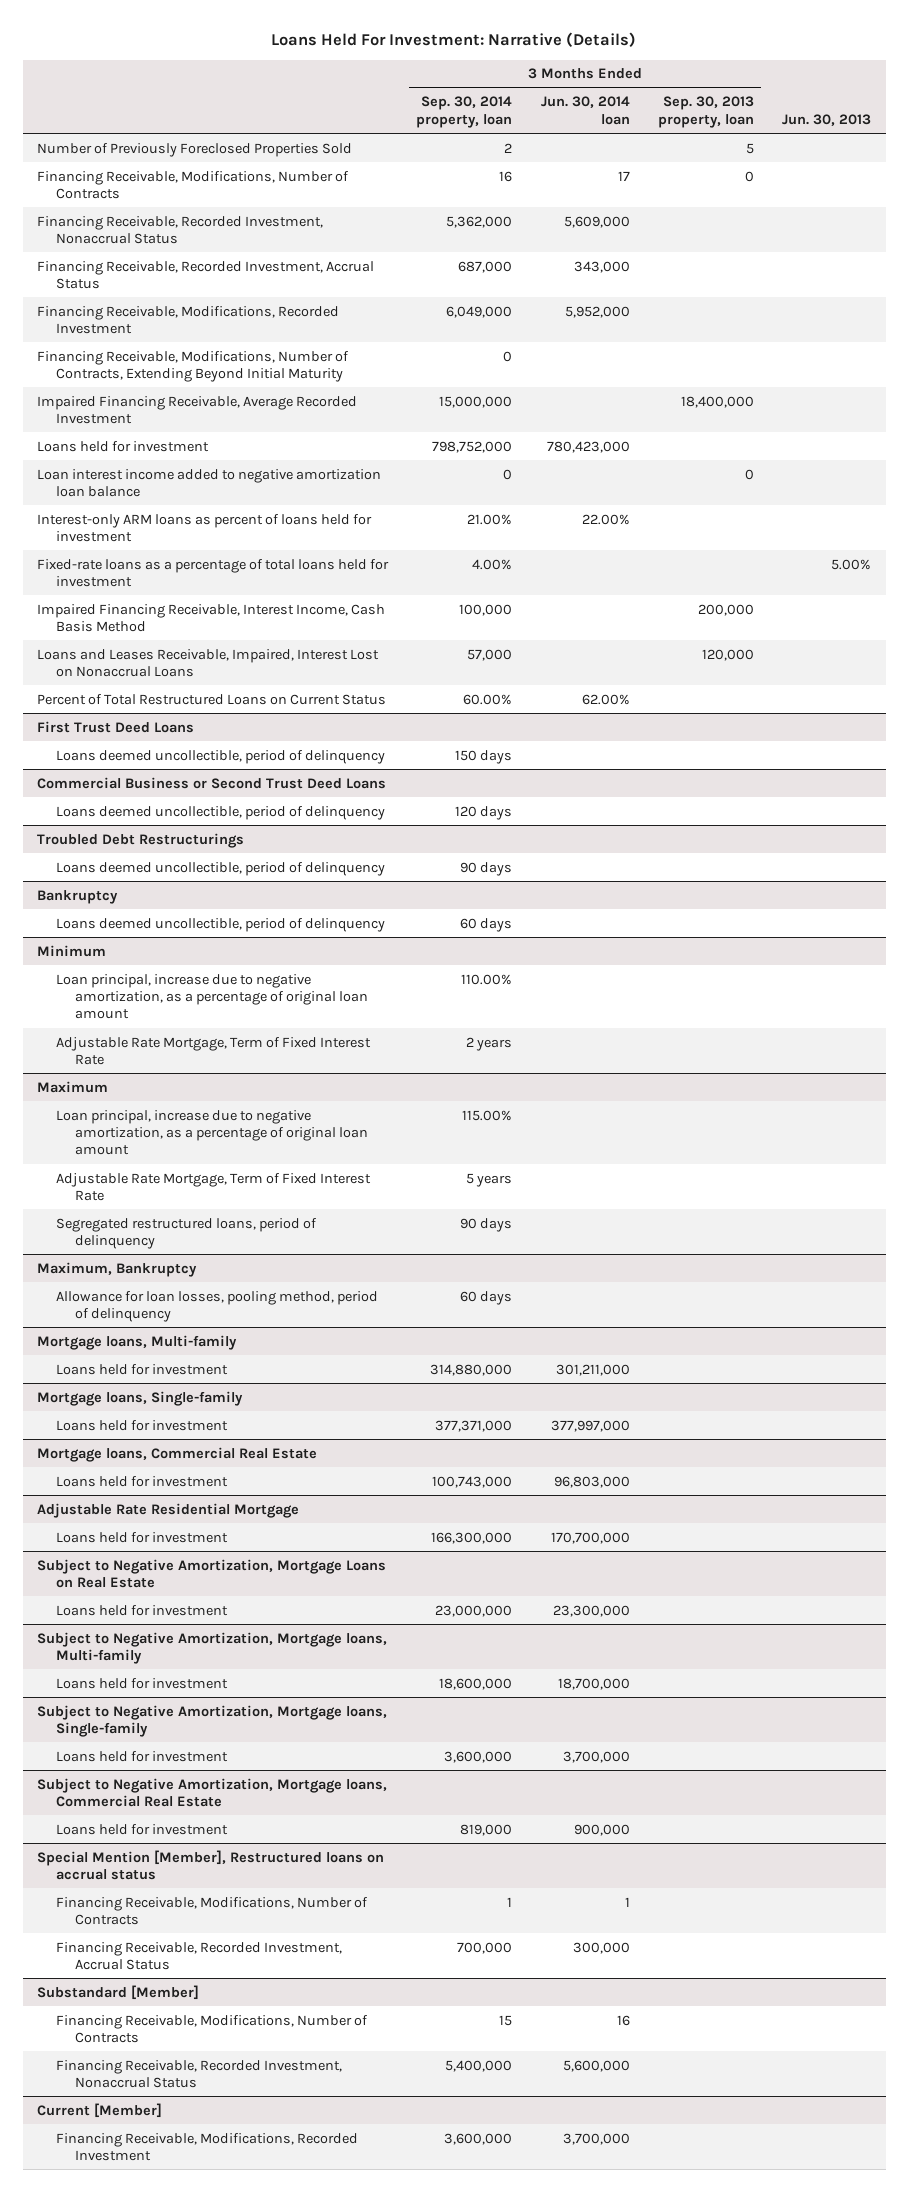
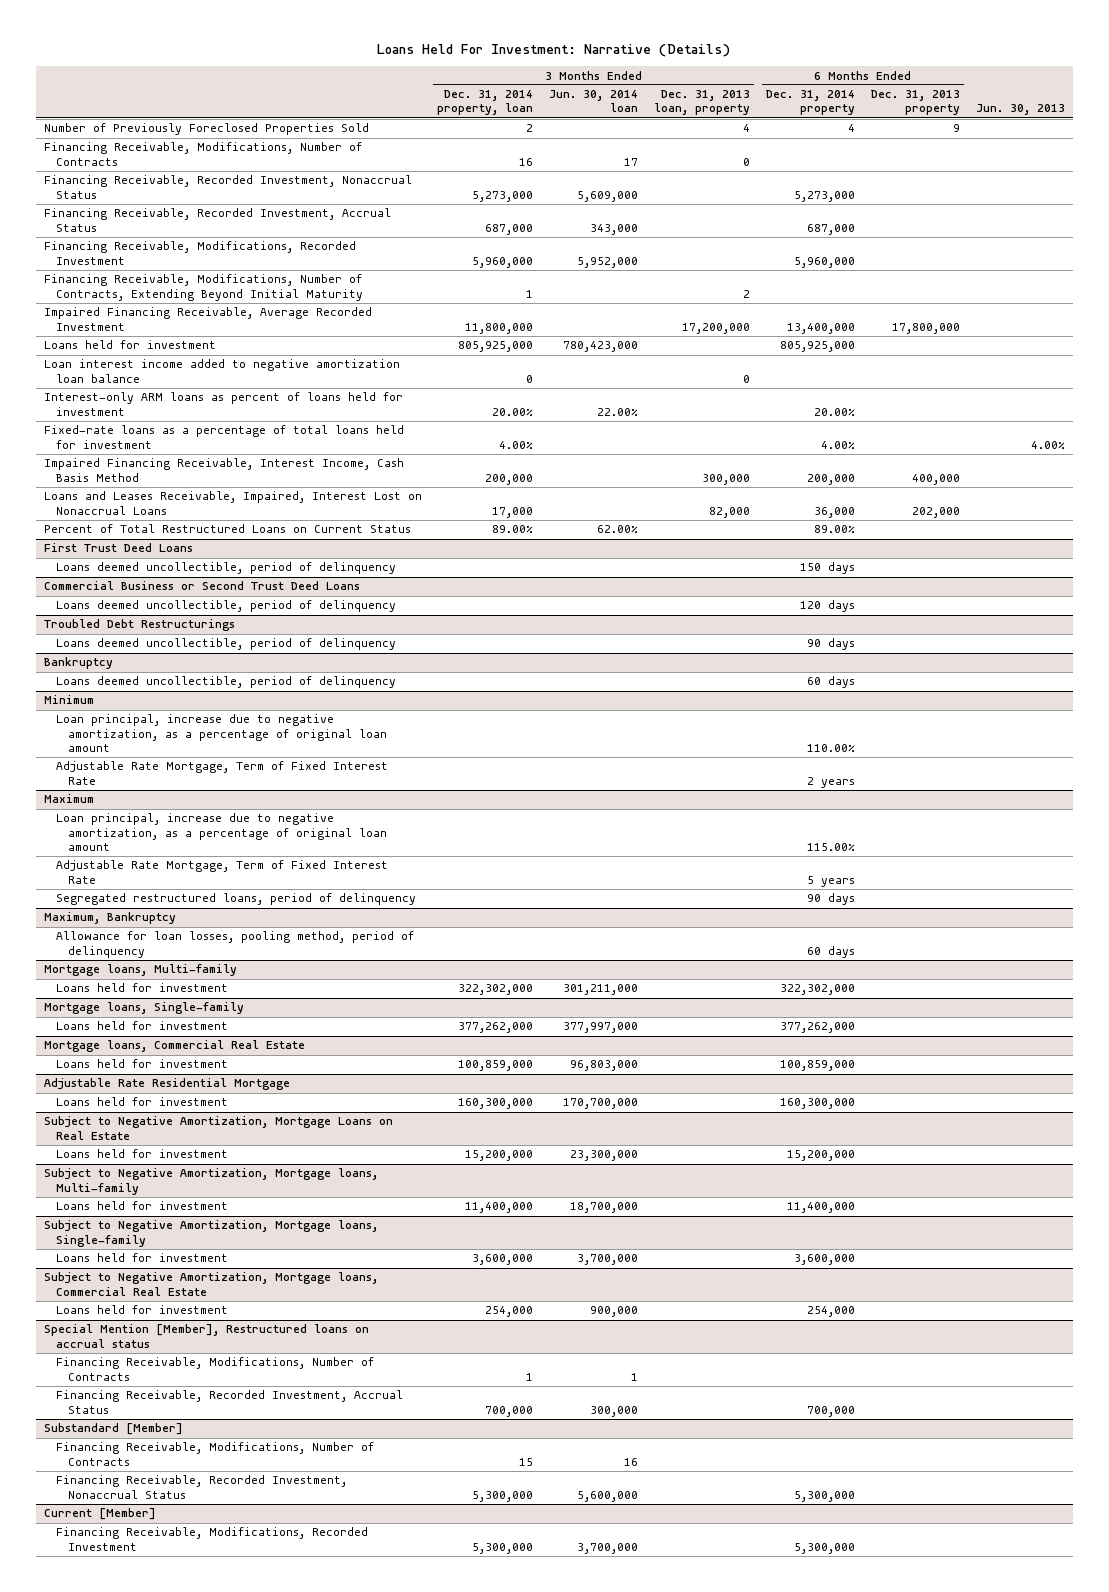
- | 3 Months Ended Sep. 30, 2014 property, loan | 3 Months Ended Jun. 30, 2014 loan | 3 Months Ended Sep. 30, 2013 property, loan | Jun. 30, 2013
+ | 3 Months Ended Dec. 31, 2014 property, loan | 3 Months Ended Jun. 30, 2014 loan | 3 Months Ended Dec. 31, 2013 loan, property | 6 Months Ended Dec. 31, 2014 property | 6 Months Ended Dec. 31, 2013 property | Jun. 30, 2013
- Fixed-rate loans as a percentage of total loans held for investment | 4.00% | | | 5.00%
+ Fixed-rate loans as a percentage of total loans held for investment | 4.00% | | | 4.00% | | 4.00%

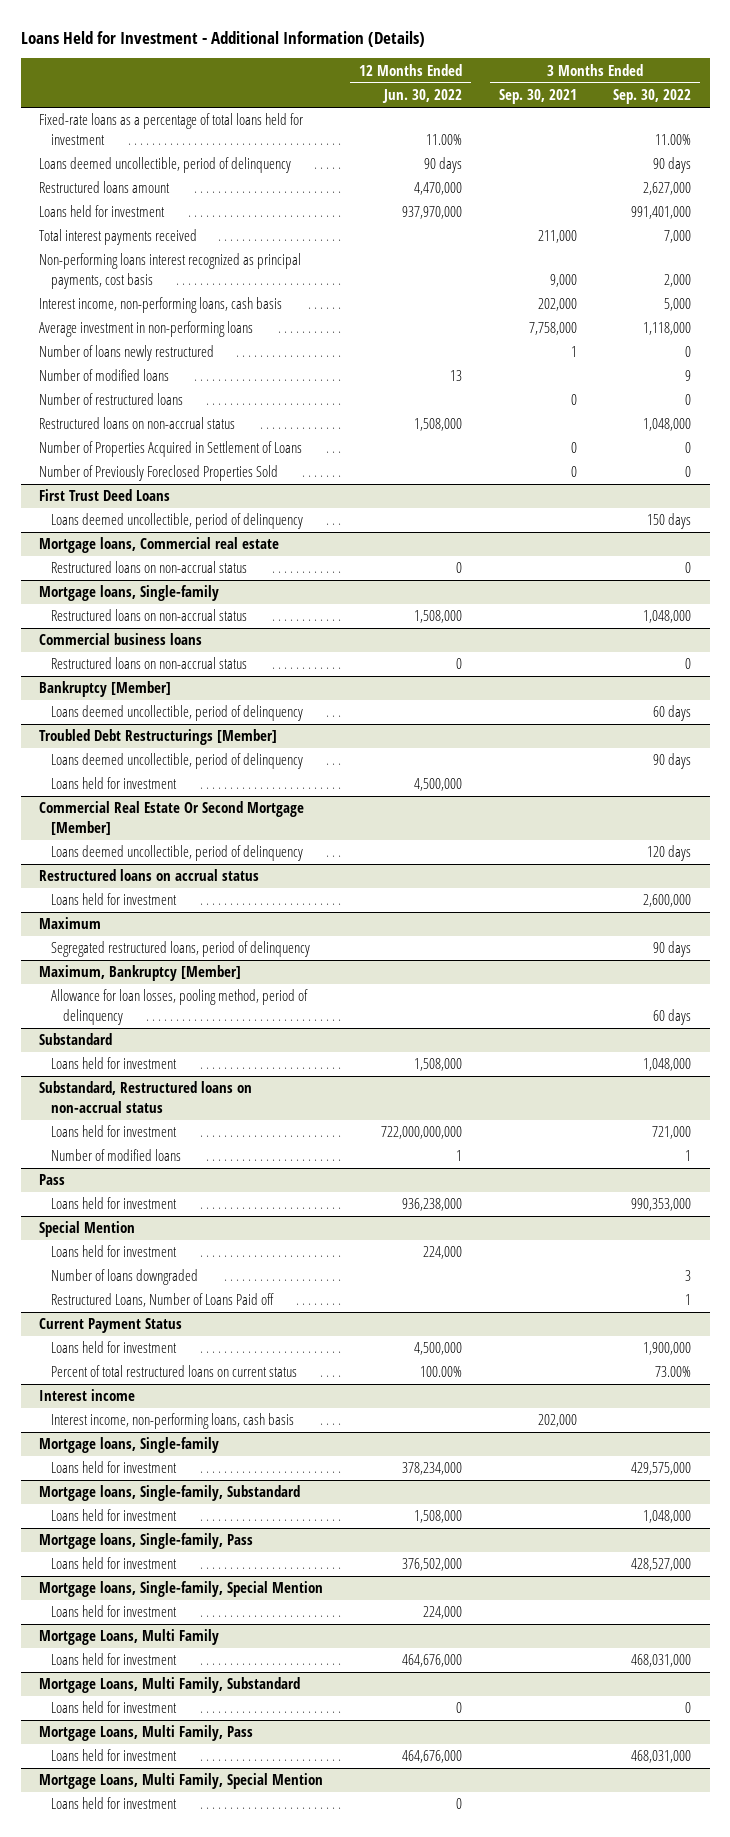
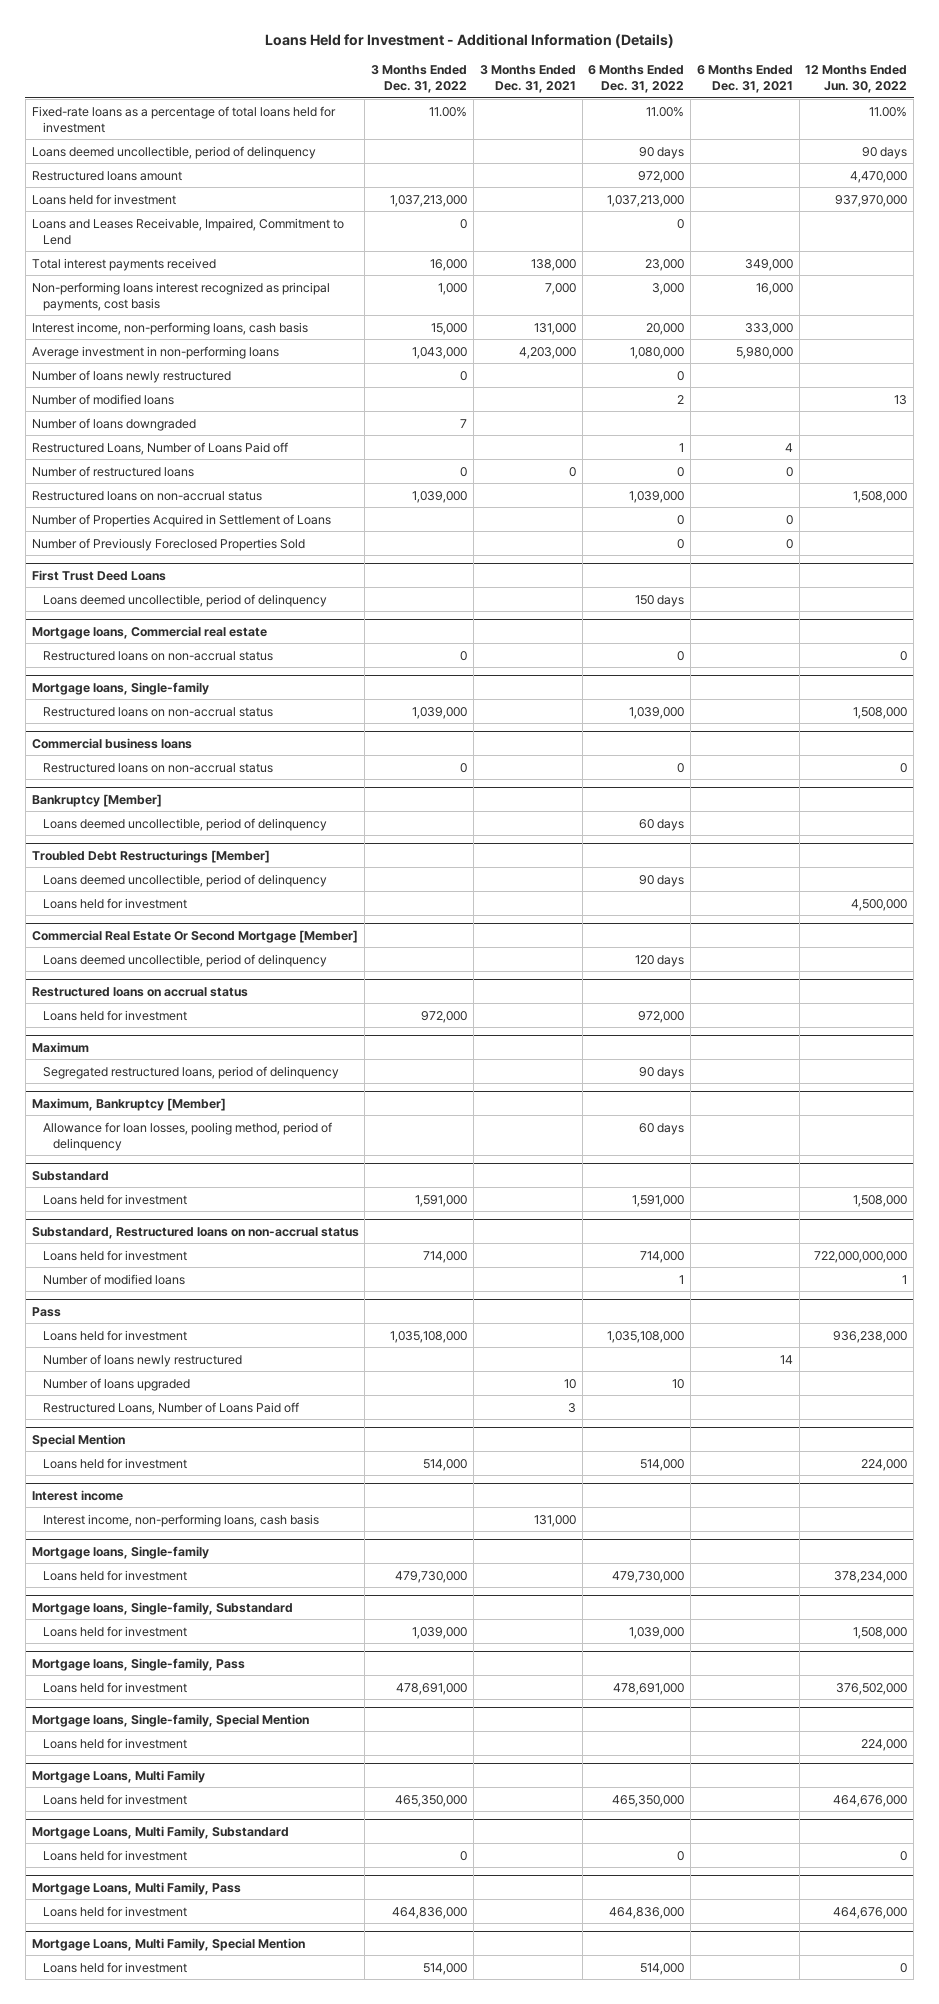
- | 12 Months Ended Jun. 30, 2022 | 3 Months Ended Sep. 30, 2021 | 3 Months Ended Sep. 30, 2022
+ | 3 Months Ended Dec. 31, 2022 | 3 Months Ended Dec. 31, 2021 | 6 Months Ended Dec. 31, 2022 | 6 Months Ended Dec. 31, 2021 | 12 Months Ended Jun. 30, 2022
+ Loans and Leases Receivable, Impaired, Commitment to Lend | 0 | | 0 | |
+ Number of loans downgraded | 7 | | | |
+ Restructured Loans, Number of Loans Paid off | | | 1 | 4 |
@ Pass
+ Number of loans newly restructured | | | | 14 |
+ Number of loans upgraded | | 10 | 10 | |
+ Restructured Loans, Number of Loans Paid off | | 3 | | |
@ Special Mention
- Number of loans downgraded | | | 3
- Restructured Loans, Number of Loans Paid off | | | 1
- Current Payment Status
- Loans held for investment | 4,500,000 | | 1,900,000
- Percent of total restructured loans on current status | 100.00% | | 73.00%

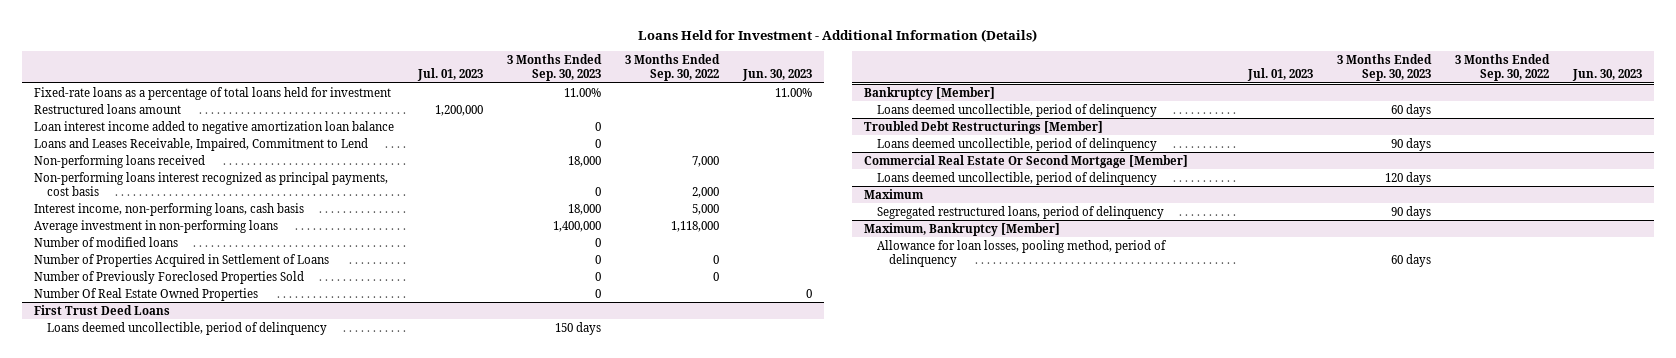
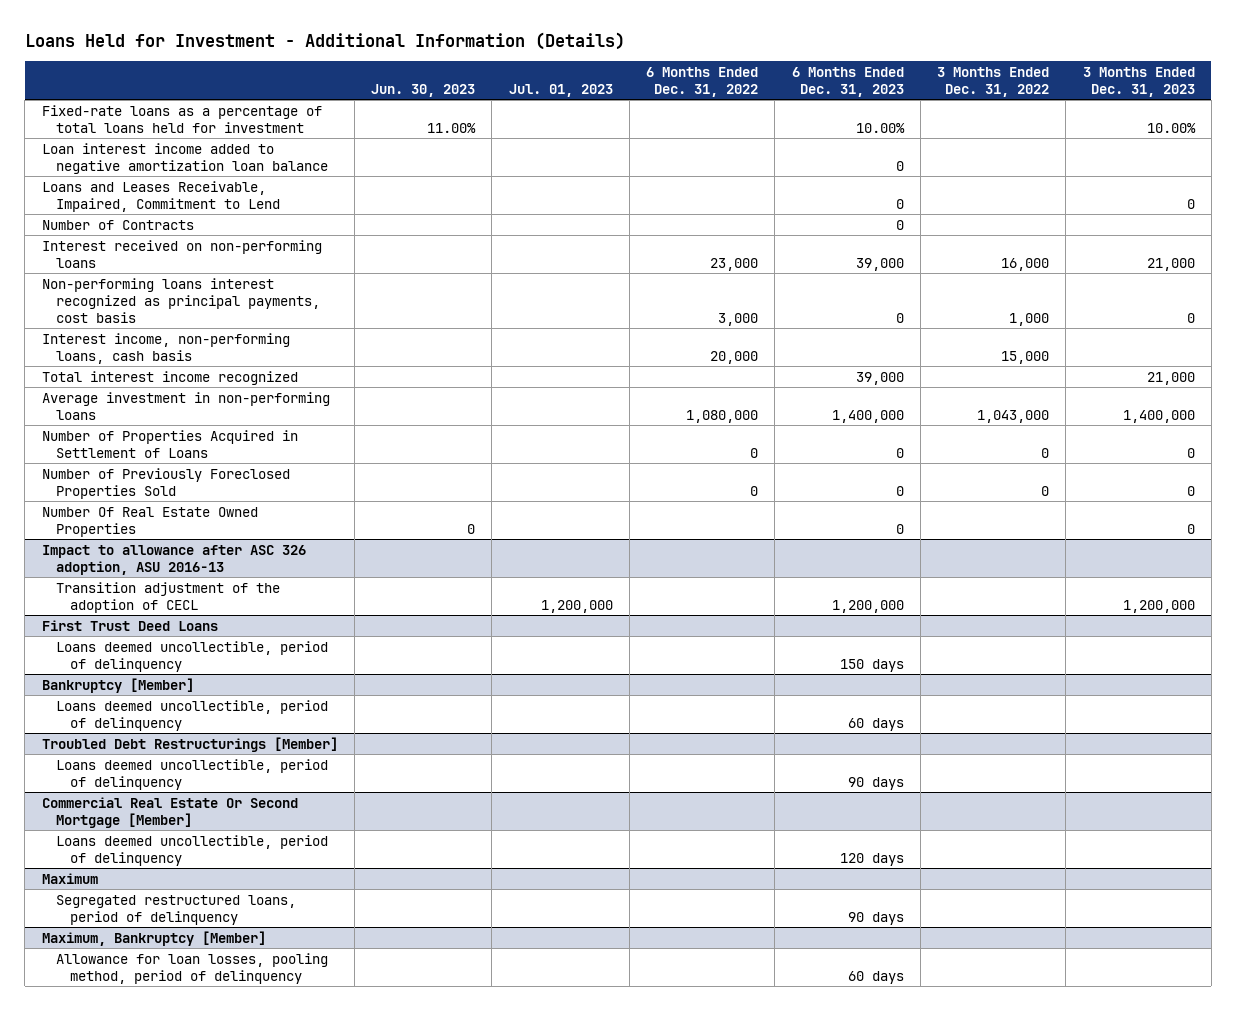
- | Jul. 01, 2023 | 3 Months Ended Sep. 30, 2023 | 3 Months Ended Sep. 30, 2022 | Jun. 30, 2023
+ | Jun. 30, 2023 | Jul. 01, 2023 | 6 Months Ended Dec. 31, 2022 | 6 Months Ended Dec. 31, 2023 | 3 Months Ended Dec. 31, 2022 | 3 Months Ended Dec. 31, 2023
- Restructured loans amount | 1,200,000 | | |
- Non-performing loans received | | 18,000 | 7,000 |
+ Number of Contracts | | | | 0 | |
+ Interest received on non-performing loans | | | 23,000 | 39,000 | 16,000 | 21,000
+ Total interest income recognized | | | | 39,000 | | 21,000
- Number of modified loans | | 0 | |
+ Impact to allowance after ASC 326 adoption, ASU 2016-13
+ Transition adjustment of the adoption of CECL | | 1,200,000 | | 1,200,000 | | 1,200,000

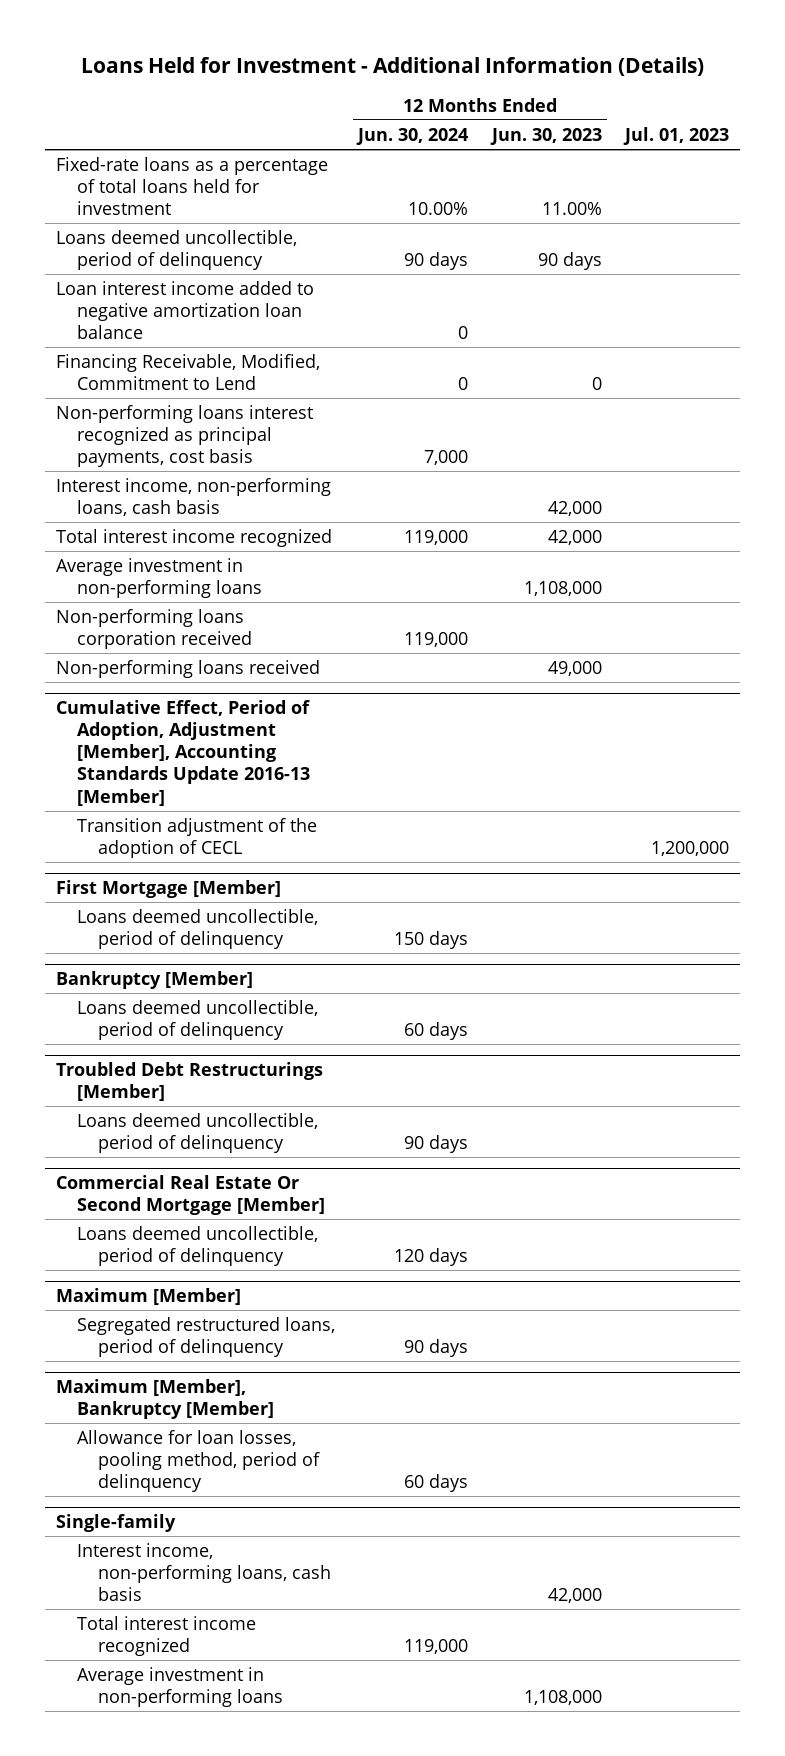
- | Jun. 30, 2023 | Jul. 01, 2023 | 6 Months Ended Dec. 31, 2022 | 6 Months Ended Dec. 31, 2023 | 3 Months Ended Dec. 31, 2022 | 3 Months Ended Dec. 31, 2023
+ | 12 Months Ended Jun. 30, 2024 | 12 Months Ended Jun. 30, 2023 | Jul. 01, 2023
+ Loans deemed uncollectible, period of delinquency | 90 days | 90 days |
- Loans and Leases Receivable, Impaired, Commitment to Lend | | | | 0 | | 0
- Number of Contracts | | | | 0 | |
- Interest received on non-performing loans | | | 23,000 | 39,000 | 16,000 | 21,000
+ Financing Receivable, Modified, Commitment to Lend | 0 | 0 |
- Number of Properties Acquired in Settlement of Loans | | | 0 | 0 | 0 | 0
- Number of Previously Foreclosed Properties Sold | | | 0 | 0 | 0 | 0
- Number Of Real Estate Owned Properties | 0 | | | 0 | | 0
- Impact to allowance after ASC 326 adoption, ASU 2016-13
+ Non-performing loans corporation received | 119,000 | |
+ Non-performing loans received | | 49,000 |
+ Cumulative Effect, Period of Adoption, Adjustment [Member], Accounting Standards Update 2016-13 [Member]
- First Trust Deed Loans
+ First Mortgage [Member]
- Maximum
+ Maximum [Member]
- Maximum, Bankruptcy [Member]
+ Maximum [Member], Bankruptcy [Member]
+ Single-family
+ Interest income, non-performing loans, cash basis | | 42,000 |
+ Total interest income recognized | 119,000 | |
+ Average investment in non-performing loans | | 1,108,000 |

